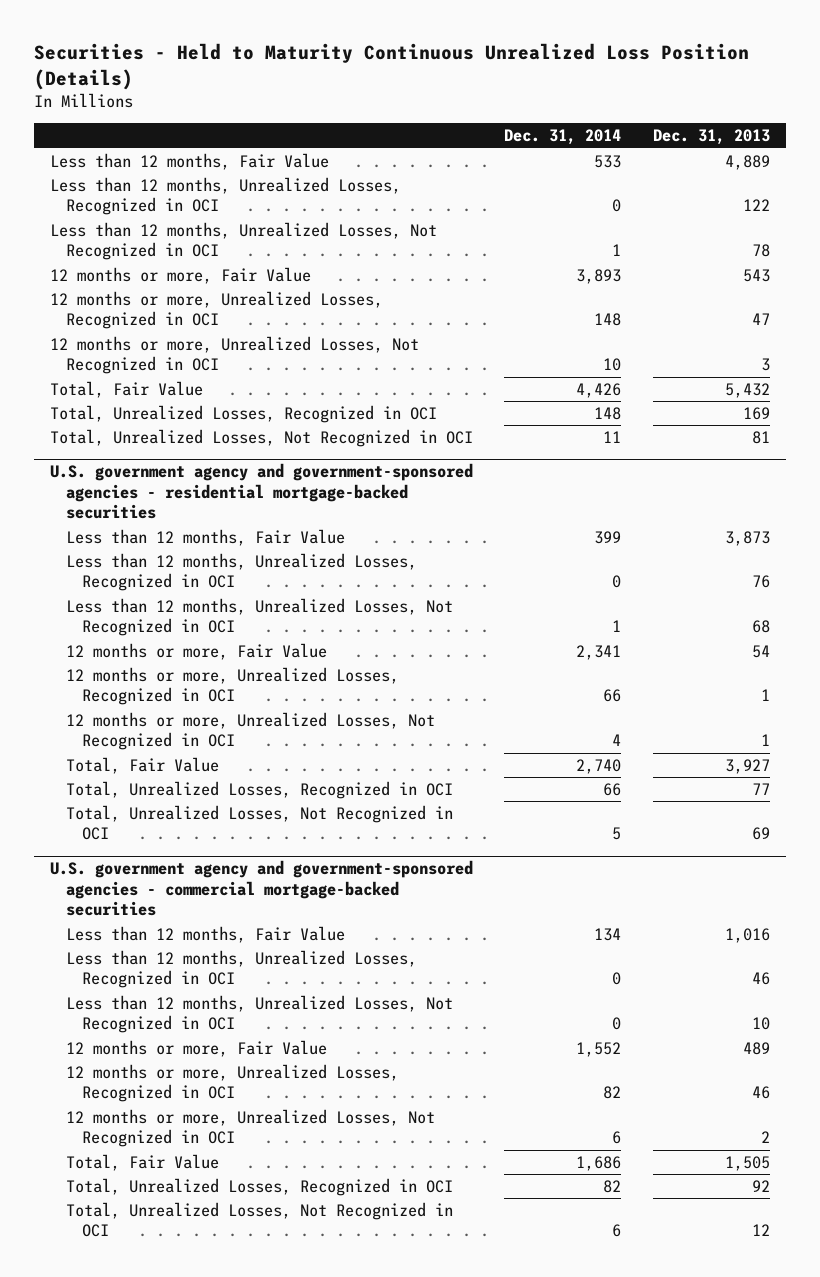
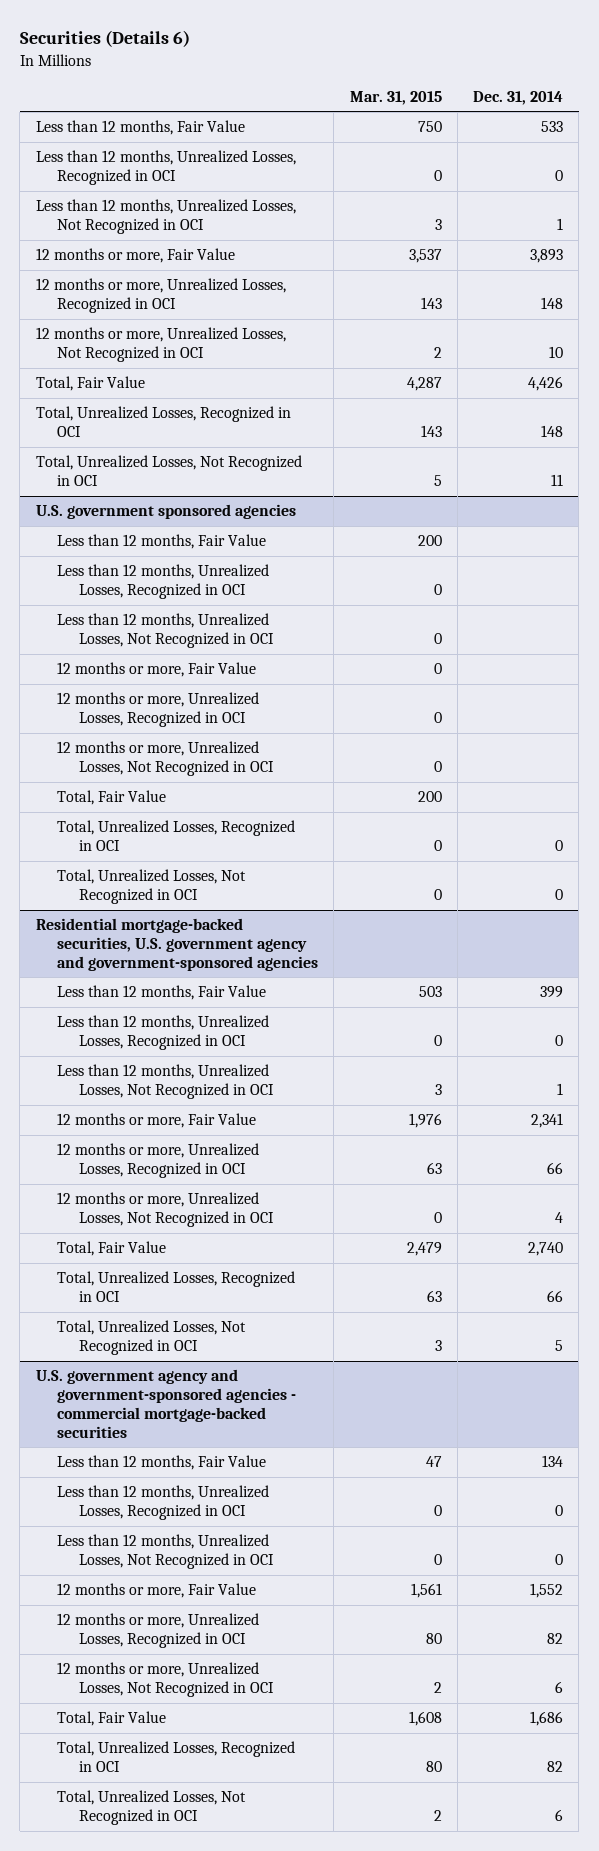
- Securities - Held to Maturity Continuous Unrealized Loss Position (Details)
+ Securities (Details 6)
- | Dec. 31, 2014 | Dec. 31, 2013
+ | Mar. 31, 2015 | Dec. 31, 2014
- U.S. government agency and government-sponsored agencies - residential mortgage-backed securities
+ U.S. government sponsored agencies
+ Less than 12 months, Fair Value | 200 |
+ Less than 12 months, Unrealized Losses, Recognized in OCI | 0 |
+ Less than 12 months, Unrealized Losses, Not Recognized in OCI | 0 |
+ 12 months or more, Fair Value | 0 |
+ 12 months or more, Unrealized Losses, Recognized in OCI | 0 |
+ 12 months or more, Unrealized Losses, Not Recognized in OCI | 0 |
+ Total, Fair Value | 200 |
+ Total, Unrealized Losses, Recognized in OCI | 0 | 0
+ Total, Unrealized Losses, Not Recognized in OCI | 0 | 0
+ Residential mortgage-backed securities, U.S. government agency and government-sponsored agencies

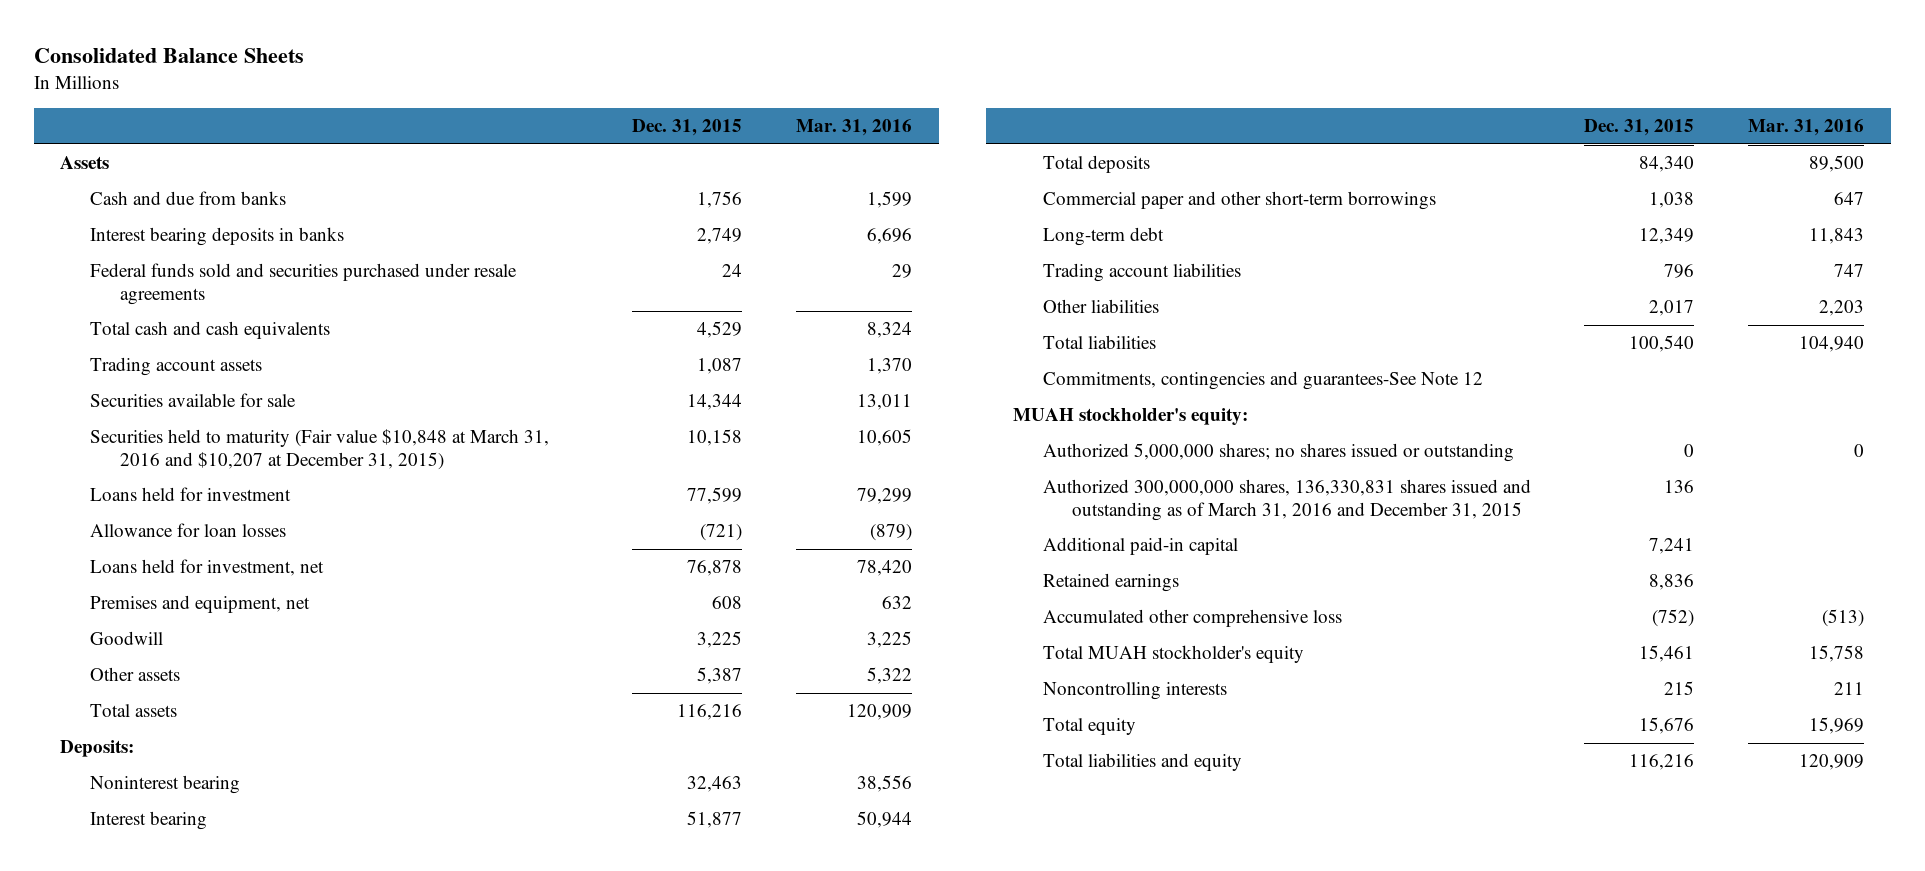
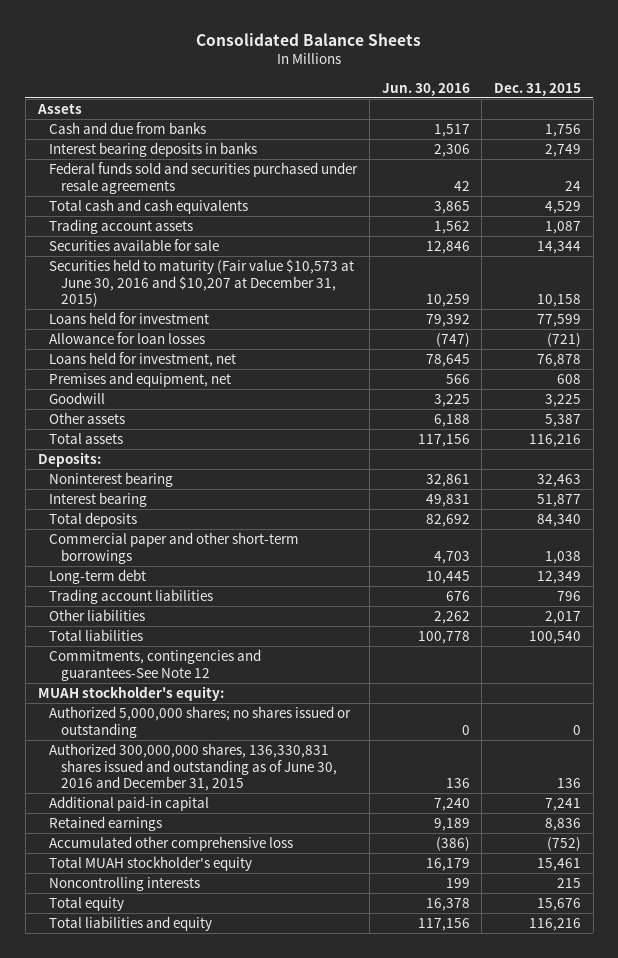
- | Dec. 31, 2015 | Mar. 31, 2016
+ | Jun. 30, 2016 | Dec. 31, 2015
- Securities held to maturity (Fair value $10,848 at March 31, 2016 and $10,207 at December 31, 2015) | 10,158 | 10,605
+ Securities held to maturity (Fair value $10,573 at June 30, 2016 and $10,207 at December 31, 2015) | 10,259 | 10,158
- Authorized 300,000,000 shares, 136,330,831 shares issued and outstanding as of March 31, 2016 and December 31, 2015 | 136 |
+ Authorized 300,000,000 shares, 136,330,831 shares issued and outstanding as of June 30, 2016 and December 31, 2015 | 136 | 136

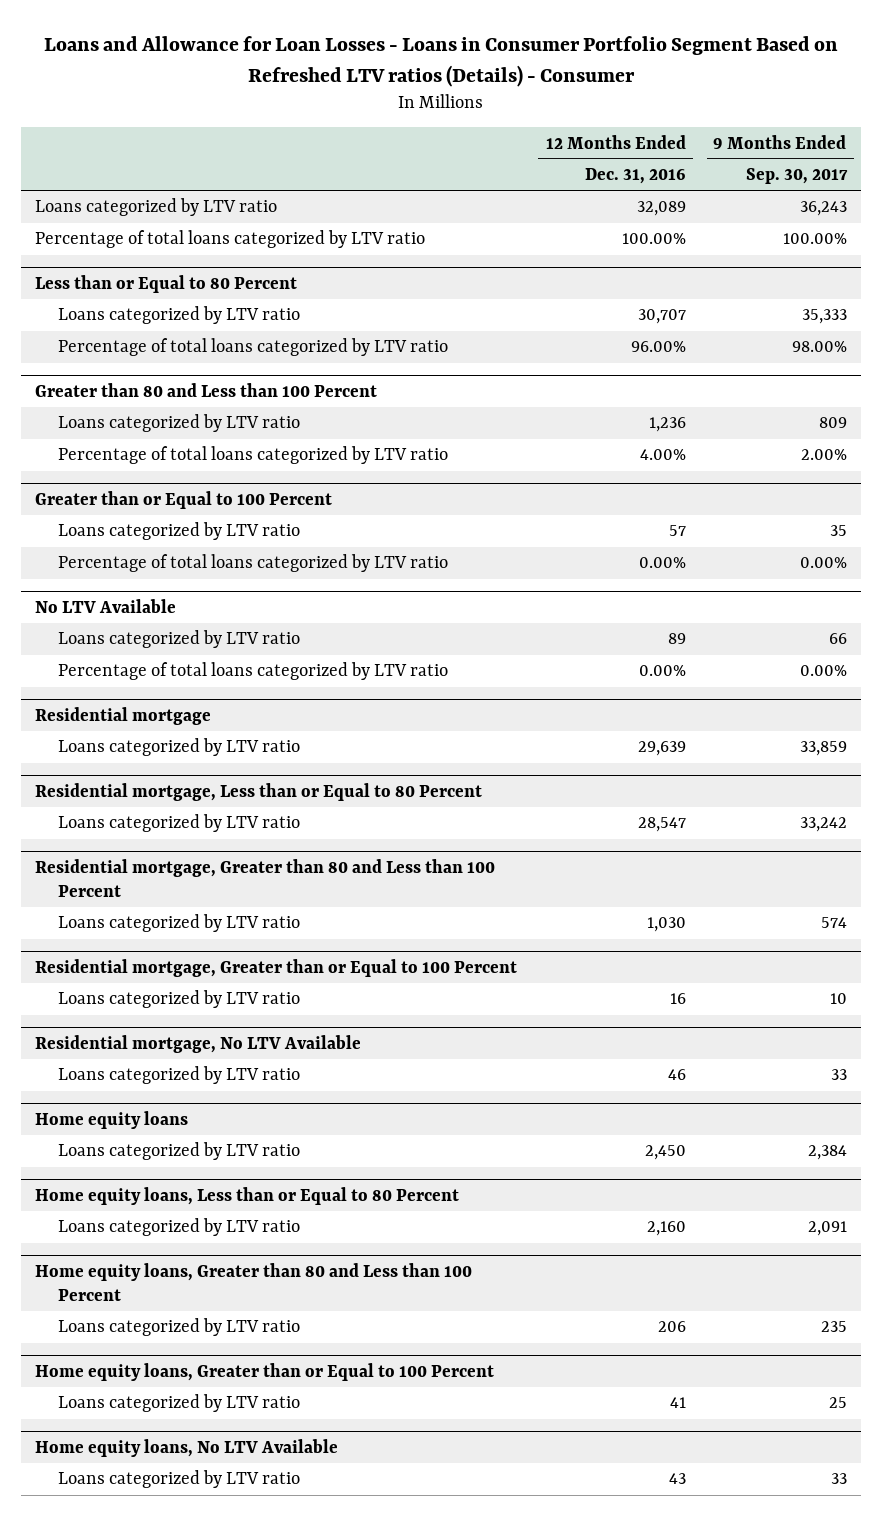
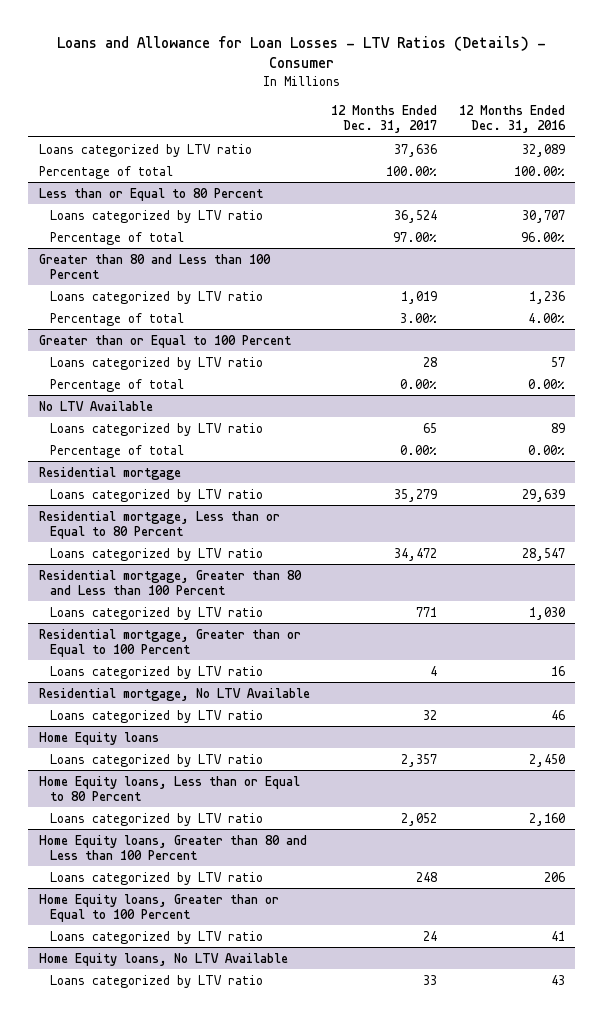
- Loans and Allowance for Loan Losses - Loans in Consumer Portfolio Segment Based on Refreshed LTV ratios (Details) - Consumer
+ Loans and Allowance for Loan Losses - LTV Ratios (Details) - Consumer
- | 12 Months Ended Dec. 31, 2016 | 9 Months Ended Sep. 30, 2017
+ | 12 Months Ended Dec. 31, 2017 | 12 Months Ended Dec. 31, 2016
- Percentage of total loans categorized by LTV ratio | 100.00% | 100.00%
+ Percentage of total | 100.00% | 100.00%
@ Less than or Equal to 80 Percent
- Percentage of total loans categorized by LTV ratio | 96.00% | 98.00%
+ Percentage of total | 97.00% | 96.00%
@ Greater than 80 and Less than 100 Percent
- Percentage of total loans categorized by LTV ratio | 4.00% | 2.00%
+ Percentage of total | 3.00% | 4.00%
@ Greater than or Equal to 100 Percent
- Percentage of total loans categorized by LTV ratio | 0.00% | 0.00%
+ Percentage of total | 0.00% | 0.00%
@ No LTV Available
- Percentage of total loans categorized by LTV ratio | 0.00% | 0.00%
+ Percentage of total | 0.00% | 0.00%
- Home equity loans
+ Home Equity loans
- Home equity loans, Less than or Equal to 80 Percent
+ Home Equity loans, Less than or Equal to 80 Percent
- Home equity loans, Greater than 80 and Less than 100 Percent
+ Home Equity loans, Greater than 80 and Less than 100 Percent
- Home equity loans, Greater than or Equal to 100 Percent
+ Home Equity loans, Greater than or Equal to 100 Percent
- Home equity loans, No LTV Available
+ Home Equity loans, No LTV Available

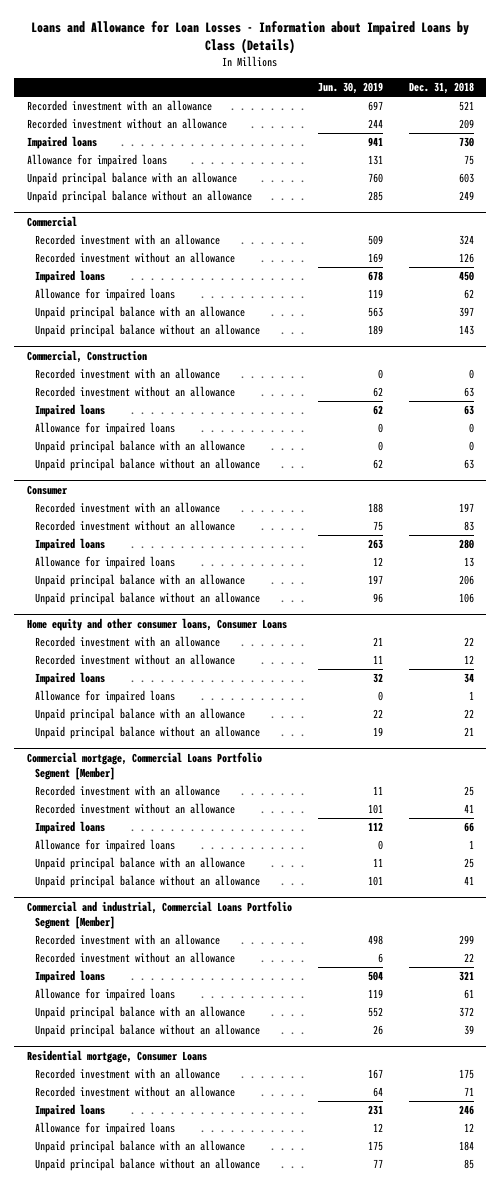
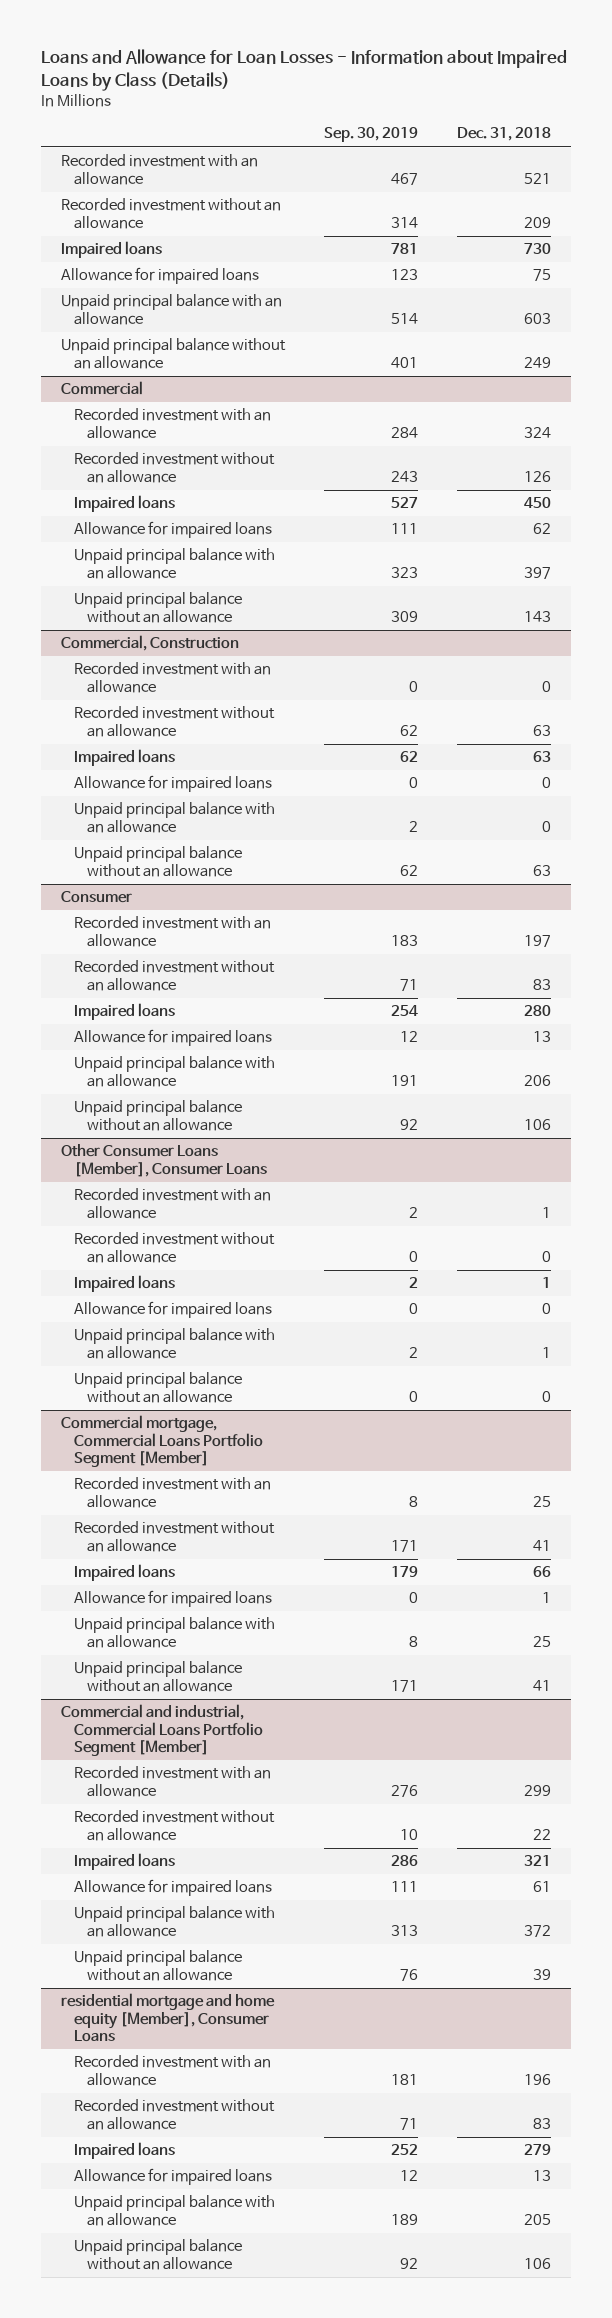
- | Jun. 30, 2019 | Dec. 31, 2018
+ | Sep. 30, 2019 | Dec. 31, 2018
- Home equity and other consumer loans, Consumer Loans
- Recorded investment with an allowance | 21 | 22
- Recorded investment without an allowance | 11 | 12
- Impaired loans | 32 | 34
- Allowance for impaired loans | 0 | 1
- Unpaid principal balance with an allowance | 22 | 22
- Unpaid principal balance without an allowance | 19 | 21
+ Other Consumer Loans [Member], Consumer Loans
+ Recorded investment with an allowance | 2 | 1
+ Recorded investment without an allowance | 0 | 0
+ Impaired loans | 2 | 1
+ Allowance for impaired loans | 0 | 0
+ Unpaid principal balance with an allowance | 2 | 1
+ Unpaid principal balance without an allowance | 0 | 0
- Residential mortgage, Consumer Loans
- Recorded investment with an allowance | 167 | 175
- Recorded investment without an allowance | 64 | 71
- Impaired loans | 231 | 246
- Allowance for impaired loans | 12 | 12
- Unpaid principal balance with an allowance | 175 | 184
- Unpaid principal balance without an allowance | 77 | 85
+ residential mortgage and home equity [Member], Consumer Loans
+ Recorded investment with an allowance | 181 | 196
+ Recorded investment without an allowance | 71 | 83
+ Impaired loans | 252 | 279
+ Allowance for impaired loans | 12 | 13
+ Unpaid principal balance with an allowance | 189 | 205
+ Unpaid principal balance without an allowance | 92 | 106

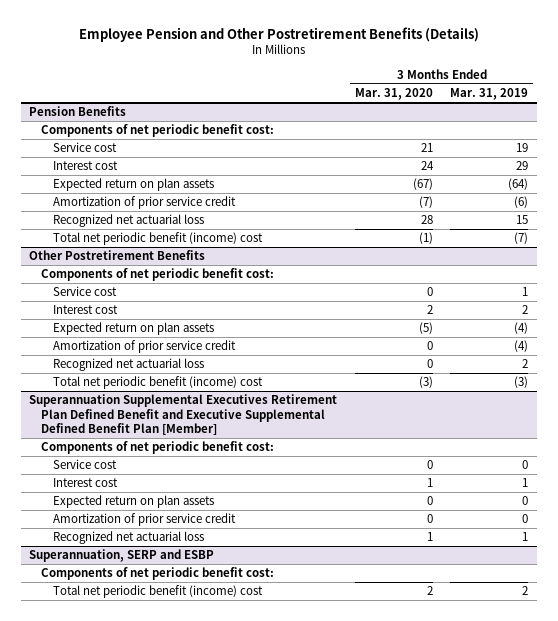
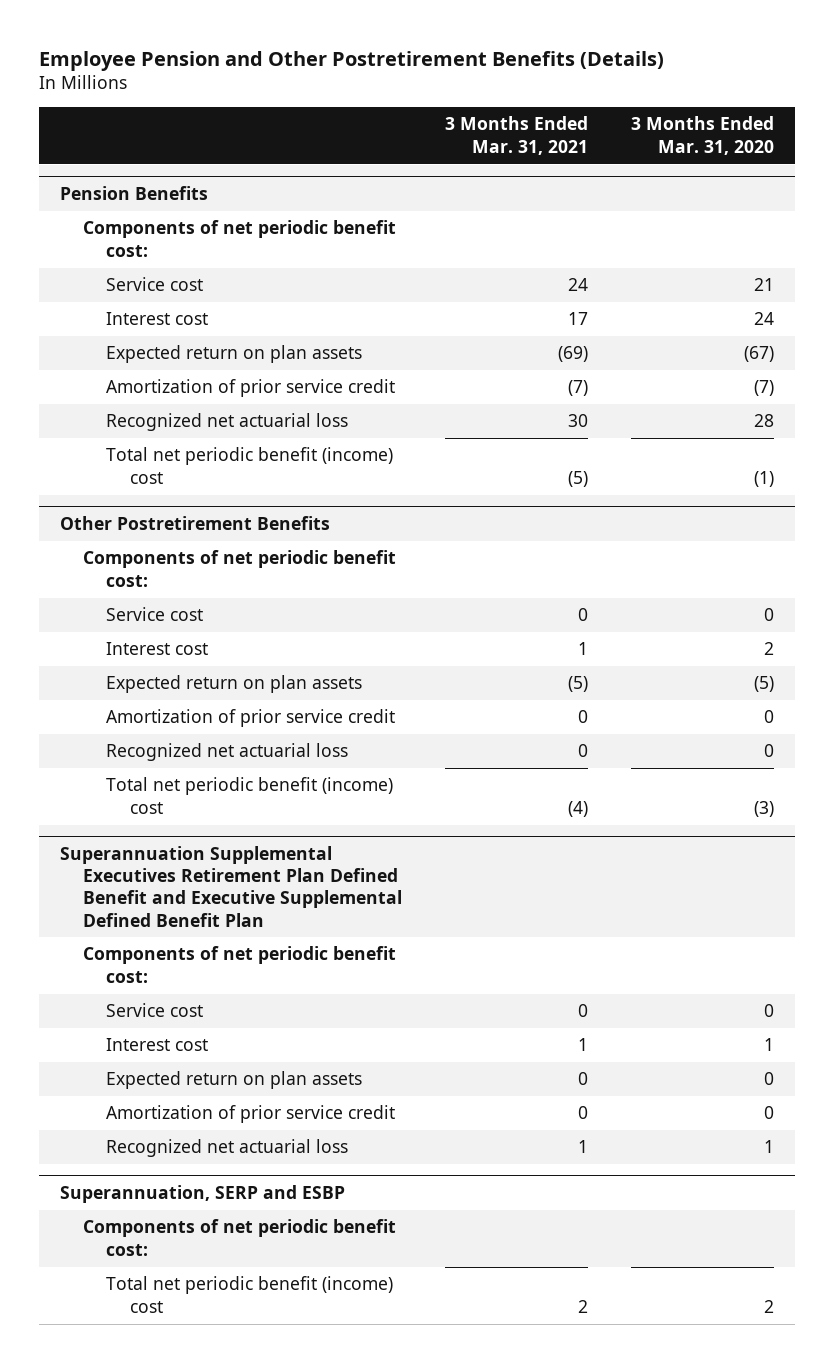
- | 3 Months Ended Mar. 31, 2020 | 3 Months Ended Mar. 31, 2019
+ | 3 Months Ended Mar. 31, 2021 | 3 Months Ended Mar. 31, 2020
- Superannuation Supplemental Executives Retirement Plan Defined Benefit and Executive Supplemental Defined Benefit Plan [Member]
+ Superannuation Supplemental Executives Retirement Plan Defined Benefit and Executive Supplemental Defined Benefit Plan

